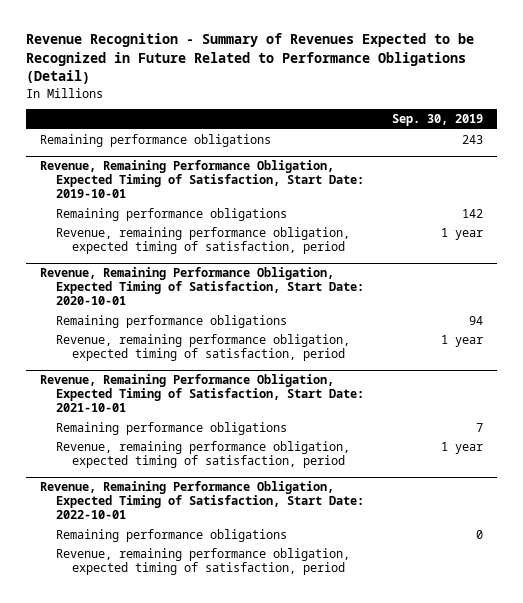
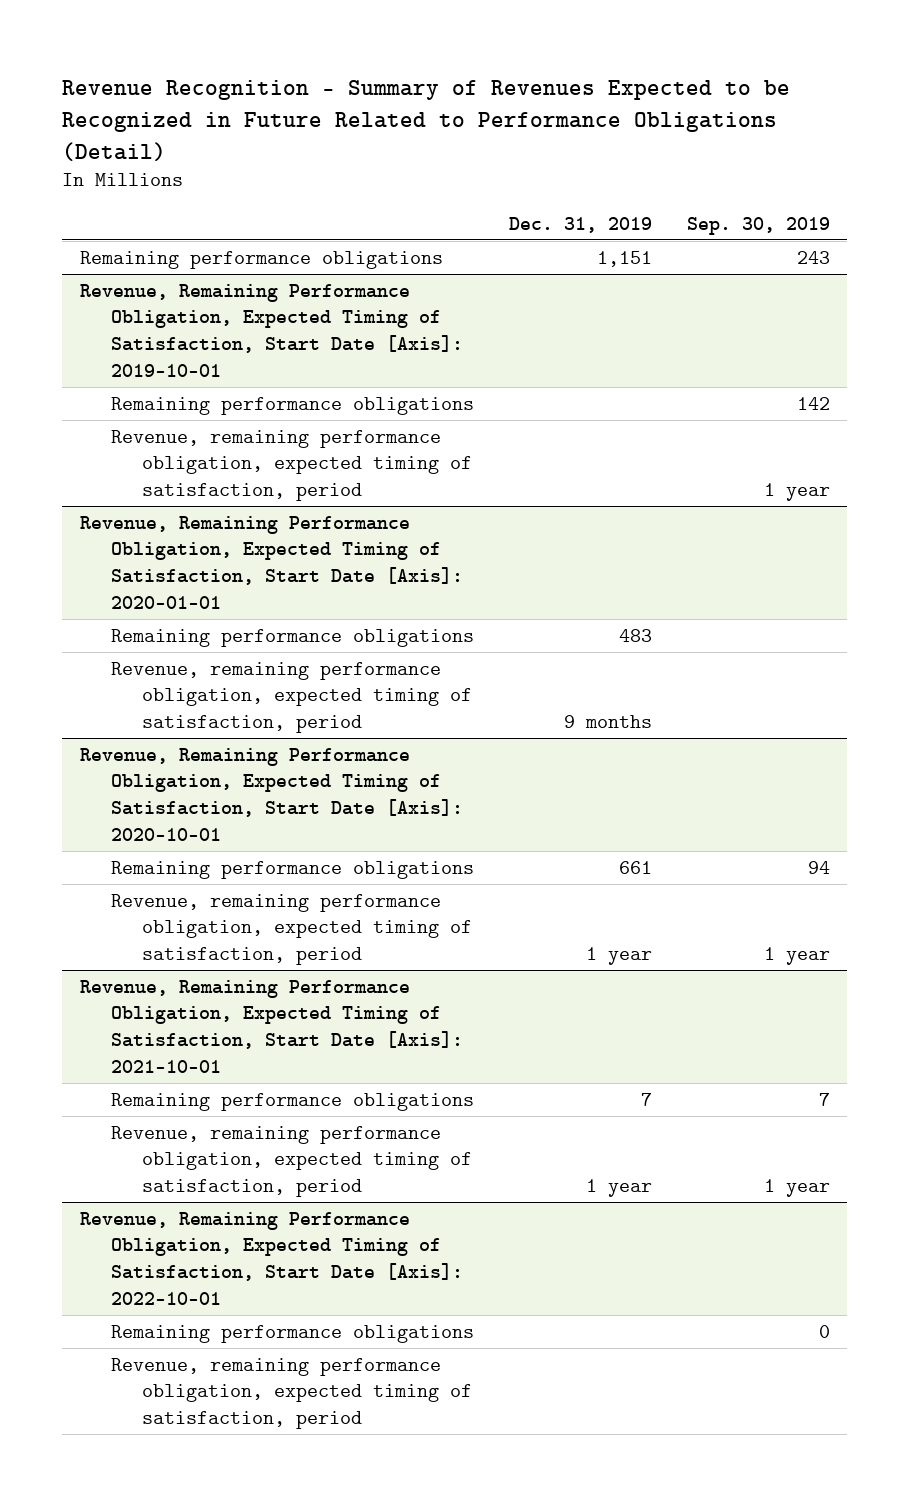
- | Sep. 30, 2019
+ | Dec. 31, 2019 | Sep. 30, 2019
- Revenue, Remaining Performance Obligation, Expected Timing of Satisfaction, Start Date: 2019-10-01
+ Revenue, Remaining Performance Obligation, Expected Timing of Satisfaction, Start Date [Axis]: 2019-10-01
- Revenue, Remaining Performance Obligation, Expected Timing of Satisfaction, Start Date: 2020-10-01
+ Revenue, Remaining Performance Obligation, Expected Timing of Satisfaction, Start Date [Axis]: 2020-01-01
+ Remaining performance obligations | 483 |
+ Revenue, remaining performance obligation, expected timing of satisfaction, period | 9 months |
+ Revenue, Remaining Performance Obligation, Expected Timing of Satisfaction, Start Date [Axis]: 2020-10-01
- Revenue, Remaining Performance Obligation, Expected Timing of Satisfaction, Start Date: 2021-10-01
+ Revenue, Remaining Performance Obligation, Expected Timing of Satisfaction, Start Date [Axis]: 2021-10-01
- Revenue, Remaining Performance Obligation, Expected Timing of Satisfaction, Start Date: 2022-10-01
+ Revenue, Remaining Performance Obligation, Expected Timing of Satisfaction, Start Date [Axis]: 2022-10-01

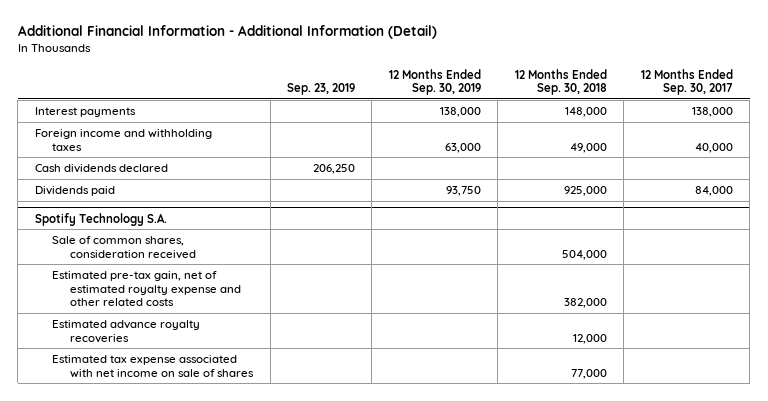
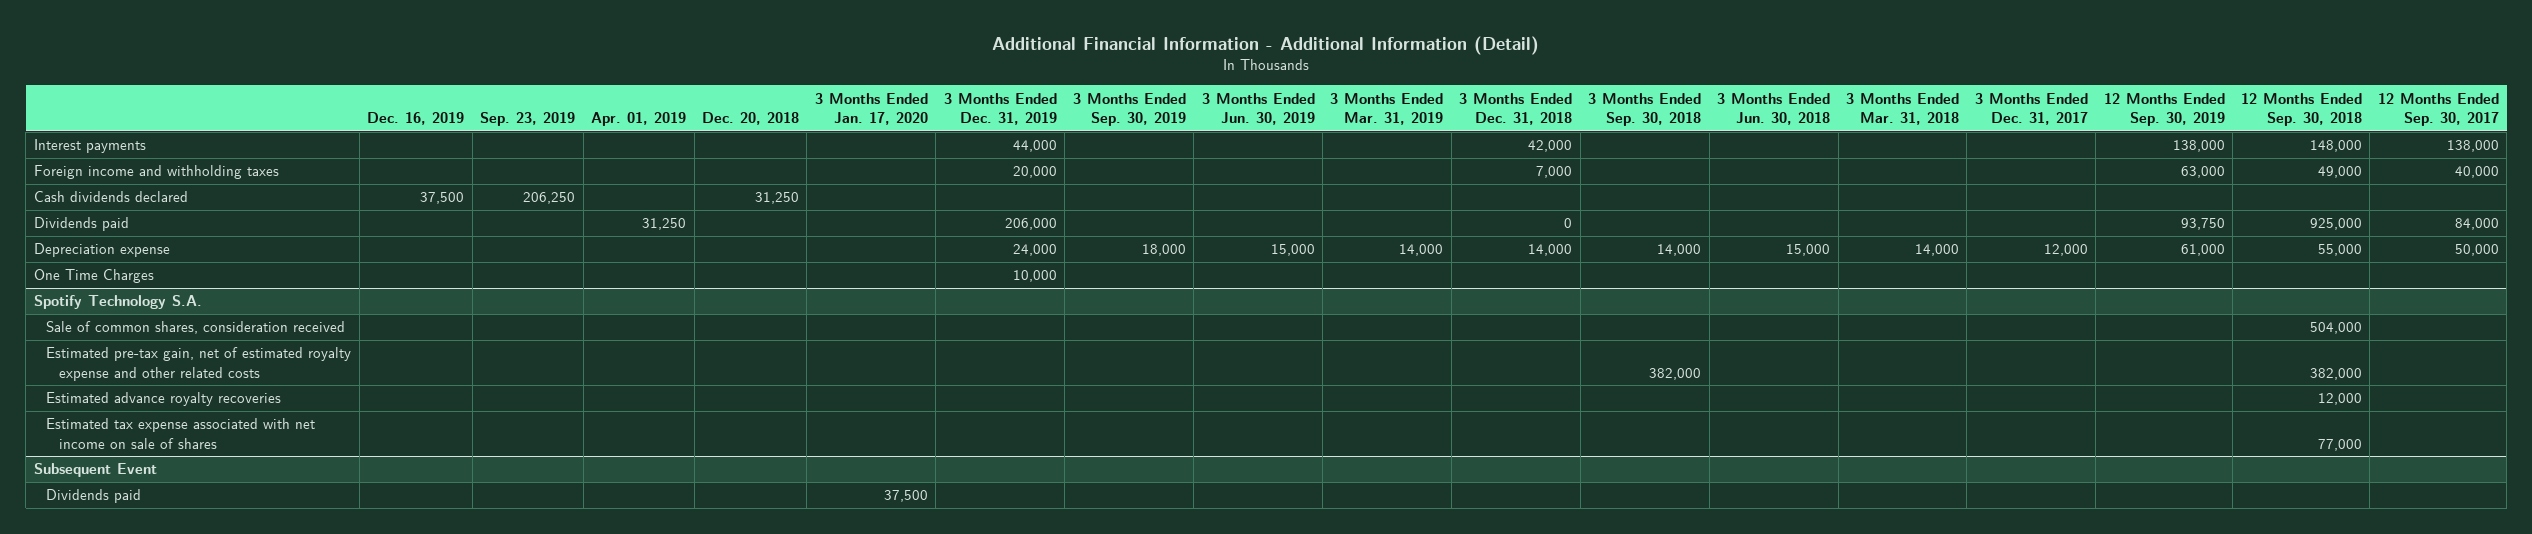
- | Sep. 23, 2019 | 12 Months Ended Sep. 30, 2019 | 12 Months Ended Sep. 30, 2018 | 12 Months Ended Sep. 30, 2017
+ | Dec. 16, 2019 | Sep. 23, 2019 | Apr. 01, 2019 | Dec. 20, 2018 | 3 Months Ended Jan. 17, 2020 | 3 Months Ended Dec. 31, 2019 | 3 Months Ended Sep. 30, 2019 | 3 Months Ended Jun. 30, 2019 | 3 Months Ended Mar. 31, 2019 | 3 Months Ended Dec. 31, 2018 | 3 Months Ended Sep. 30, 2018 | 3 Months Ended Jun. 30, 2018 | 3 Months Ended Mar. 31, 2018 | 3 Months Ended Dec. 31, 2017 | 12 Months Ended Sep. 30, 2019 | 12 Months Ended Sep. 30, 2018 | 12 Months Ended Sep. 30, 2017
+ Depreciation expense | | | | | | 24,000 | 18,000 | 15,000 | 14,000 | 14,000 | 14,000 | 15,000 | 14,000 | 12,000 | 61,000 | 55,000 | 50,000
+ One Time Charges | | | | | | 10,000 | | | | | | | | | | |
+ Subsequent Event
+ Dividends paid | | | | | 37,500 | | | | | | | | | | | |

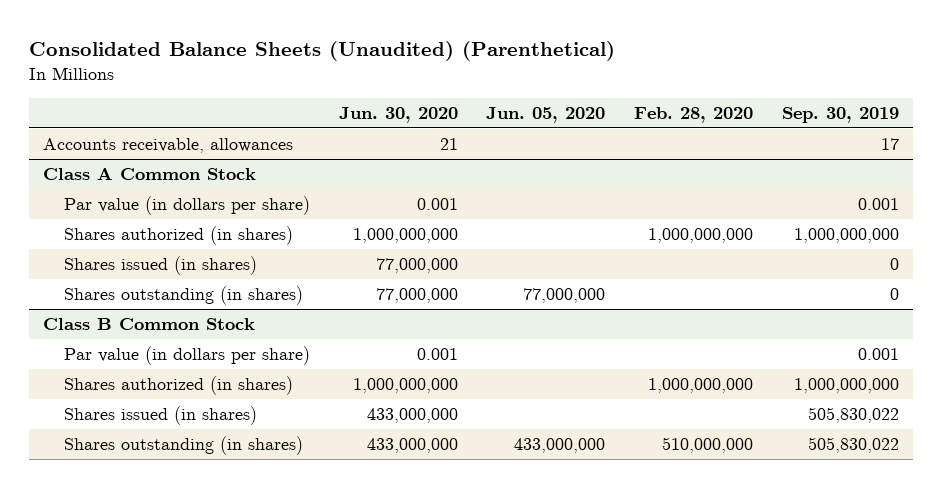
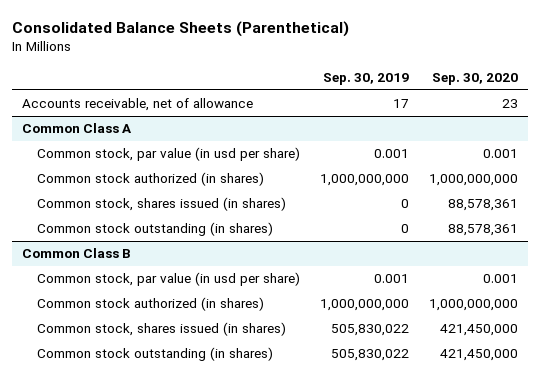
- Consolidated Balance Sheets (Unaudited) (Parenthetical)
+ Consolidated Balance Sheets (Parenthetical)
- | Jun. 30, 2020 | Jun. 05, 2020 | Feb. 28, 2020 | Sep. 30, 2019
+ | Sep. 30, 2019 | Sep. 30, 2020
- Accounts receivable, allowances | 21 | | | 17
- Class A Common Stock
- Par value (in dollars per share) | 0.001 | | | 0.001
- Shares authorized (in shares) | 1,000,000,000 | | 1,000,000,000 | 1,000,000,000
- Shares issued (in shares) | 77,000,000 | | | 0
- Shares outstanding (in shares) | 77,000,000 | 77,000,000 | | 0
- Class B Common Stock
- Par value (in dollars per share) | 0.001 | | | 0.001
- Shares authorized (in shares) | 1,000,000,000 | | 1,000,000,000 | 1,000,000,000
- Shares issued (in shares) | 433,000,000 | | | 505,830,022
- Shares outstanding (in shares) | 433,000,000 | 433,000,000 | 510,000,000 | 505,830,022
+ Accounts receivable, net of allowance | 17 | 23
+ Common Class A
+ Common stock, par value (in usd per share) | 0.001 | 0.001
+ Common stock authorized (in shares) | 1,000,000,000 | 1,000,000,000
+ Common stock, shares issued (in shares) | 0 | 88,578,361
+ Common stock outstanding (in shares) | 0 | 88,578,361
+ Common Class B
+ Common stock, par value (in usd per share) | 0.001 | 0.001
+ Common stock authorized (in shares) | 1,000,000,000 | 1,000,000,000
+ Common stock, shares issued (in shares) | 505,830,022 | 421,450,000
+ Common stock outstanding (in shares) | 505,830,022 | 421,450,000

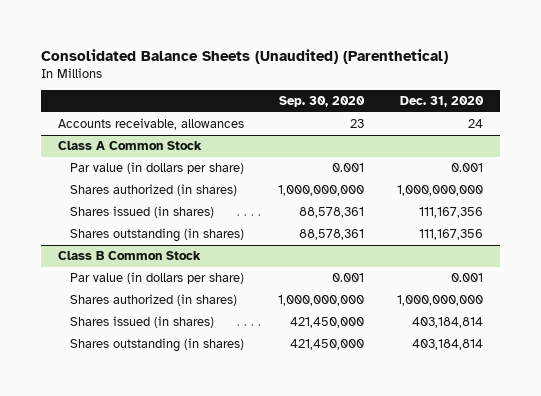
- Consolidated Balance Sheets (Parenthetical)
+ Consolidated Balance Sheets (Unaudited) (Parenthetical)
- | Sep. 30, 2019 | Sep. 30, 2020
+ | Sep. 30, 2020 | Dec. 31, 2020
- Accounts receivable, net of allowance | 17 | 23
- Common Class A
- Common stock, par value (in usd per share) | 0.001 | 0.001
- Common stock authorized (in shares) | 1,000,000,000 | 1,000,000,000
- Common stock, shares issued (in shares) | 0 | 88,578,361
- Common stock outstanding (in shares) | 0 | 88,578,361
- Common Class B
- Common stock, par value (in usd per share) | 0.001 | 0.001
- Common stock authorized (in shares) | 1,000,000,000 | 1,000,000,000
- Common stock, shares issued (in shares) | 505,830,022 | 421,450,000
- Common stock outstanding (in shares) | 505,830,022 | 421,450,000
+ Accounts receivable, allowances | 23 | 24
+ Class A Common Stock
+ Par value (in dollars per share) | 0.001 | 0.001
+ Shares authorized (in shares) | 1,000,000,000 | 1,000,000,000
+ Shares issued (in shares) | 88,578,361 | 111,167,356
+ Shares outstanding (in shares) | 88,578,361 | 111,167,356
+ Class B Common Stock
+ Par value (in dollars per share) | 0.001 | 0.001
+ Shares authorized (in shares) | 1,000,000,000 | 1,000,000,000
+ Shares issued (in shares) | 421,450,000 | 403,184,814
+ Shares outstanding (in shares) | 421,450,000 | 403,184,814

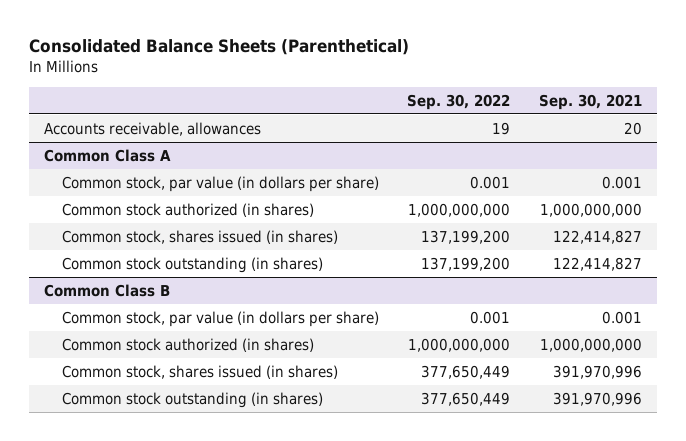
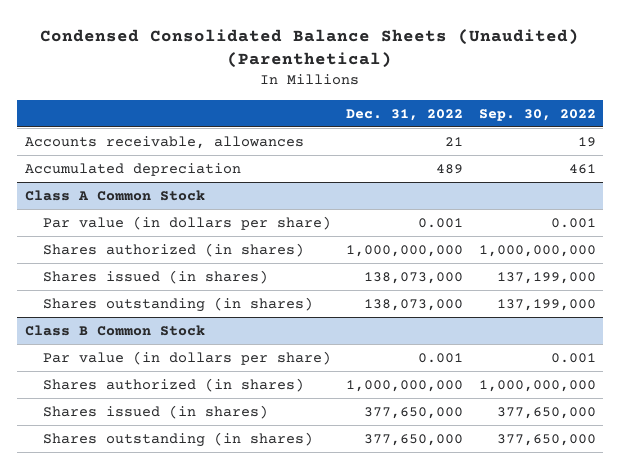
- Consolidated Balance Sheets (Parenthetical)
+ Condensed Consolidated Balance Sheets (Unaudited) (Parenthetical)
- | Sep. 30, 2022 | Sep. 30, 2021
+ | Dec. 31, 2022 | Sep. 30, 2022
- Common Class A
- Common stock, par value (in dollars per share) | 0.001 | 0.001
- Common stock authorized (in shares) | 1,000,000,000 | 1,000,000,000
- Common stock, shares issued (in shares) | 137,199,200 | 122,414,827
- Common stock outstanding (in shares) | 137,199,200 | 122,414,827
- Common Class B
- Common stock, par value (in dollars per share) | 0.001 | 0.001
- Common stock authorized (in shares) | 1,000,000,000 | 1,000,000,000
- Common stock, shares issued (in shares) | 377,650,449 | 391,970,996
- Common stock outstanding (in shares) | 377,650,449 | 391,970,996
+ Accumulated depreciation | 489 | 461
+ Class A Common Stock
+ Par value (in dollars per share) | 0.001 | 0.001
+ Shares authorized (in shares) | 1,000,000,000 | 1,000,000,000
+ Shares issued (in shares) | 138,073,000 | 137,199,000
+ Shares outstanding (in shares) | 138,073,000 | 137,199,000
+ Class B Common Stock
+ Par value (in dollars per share) | 0.001 | 0.001
+ Shares authorized (in shares) | 1,000,000,000 | 1,000,000,000
+ Shares issued (in shares) | 377,650,000 | 377,650,000
+ Shares outstanding (in shares) | 377,650,000 | 377,650,000

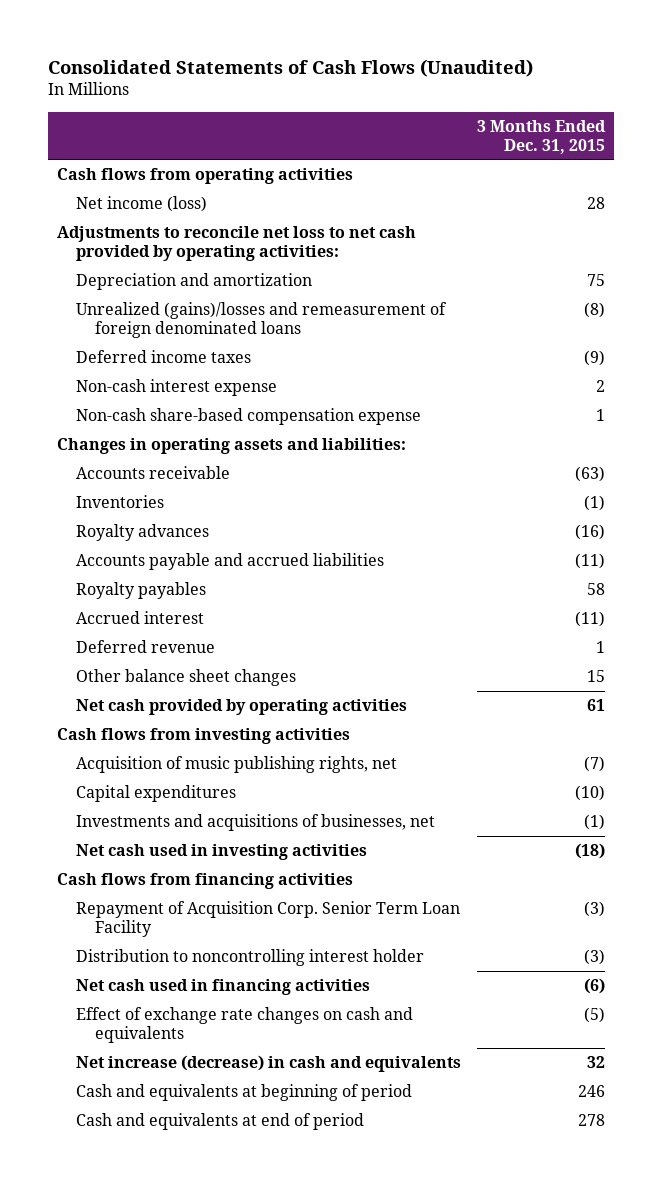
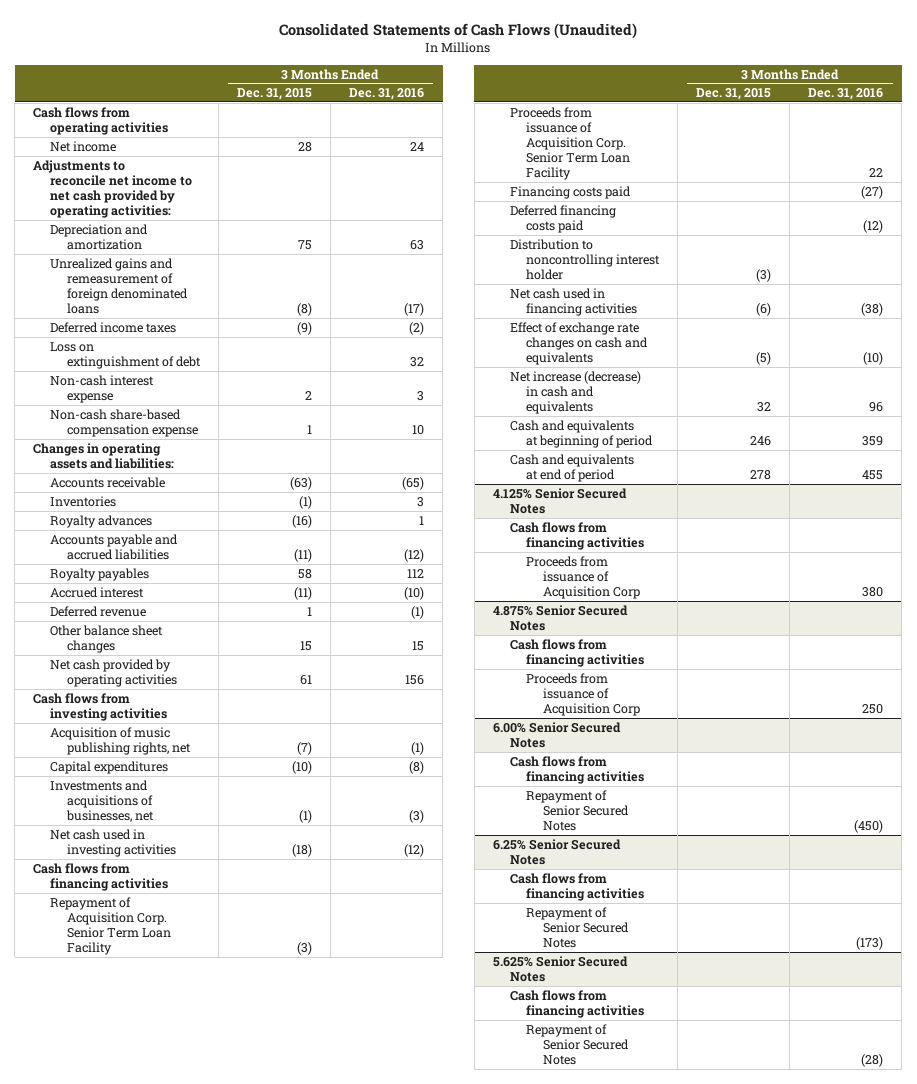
- | 3 Months Ended Dec. 31, 2015
+ | 3 Months Ended Dec. 31, 2015 | 3 Months Ended Dec. 31, 2016
- Net income (loss) | 28
- Adjustments to reconcile net loss to net cash provided by operating activities:
+ Net income | 28 | 24
+ Adjustments to reconcile net income to net cash provided by operating activities:
- Unrealized (gains)/losses and remeasurement of foreign denominated loans | (8)
+ Unrealized gains and remeasurement of foreign denominated loans | (8) | (17)
+ Loss on extinguishment of debt | | 32
+ Proceeds from issuance of Acquisition Corp. Senior Term Loan Facility | | 22
+ Financing costs paid | | (27)
+ Deferred financing costs paid | | (12)
+ 4.125% Senior Secured Notes
+ Cash flows from financing activities
+ Proceeds from issuance of Acquisition Corp | | 380
+ 4.875% Senior Secured Notes
+ Cash flows from financing activities
+ Proceeds from issuance of Acquisition Corp | | 250
+ 6.00% Senior Secured Notes
+ Cash flows from financing activities
+ Repayment of Senior Secured Notes | | (450)
+ 6.25% Senior Secured Notes
+ Cash flows from financing activities
+ Repayment of Senior Secured Notes | | (173)
+ 5.625% Senior Secured Notes
+ Cash flows from financing activities
+ Repayment of Senior Secured Notes | | (28)

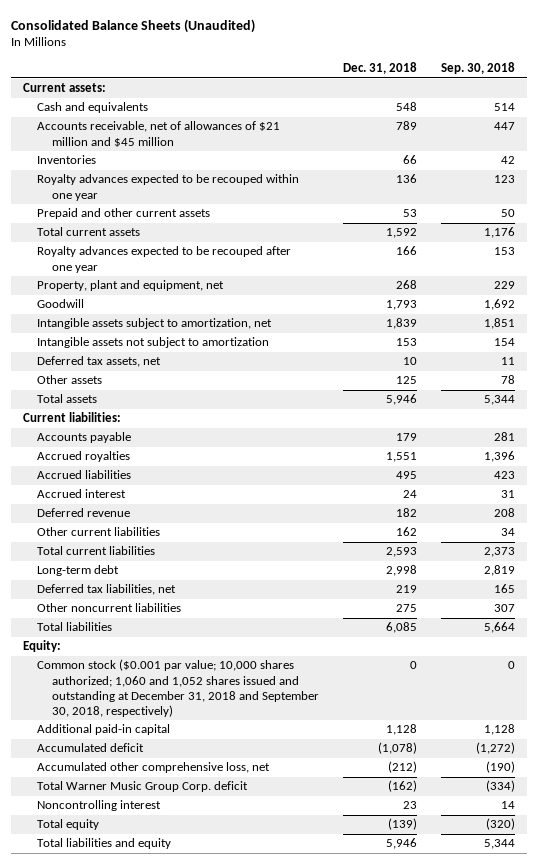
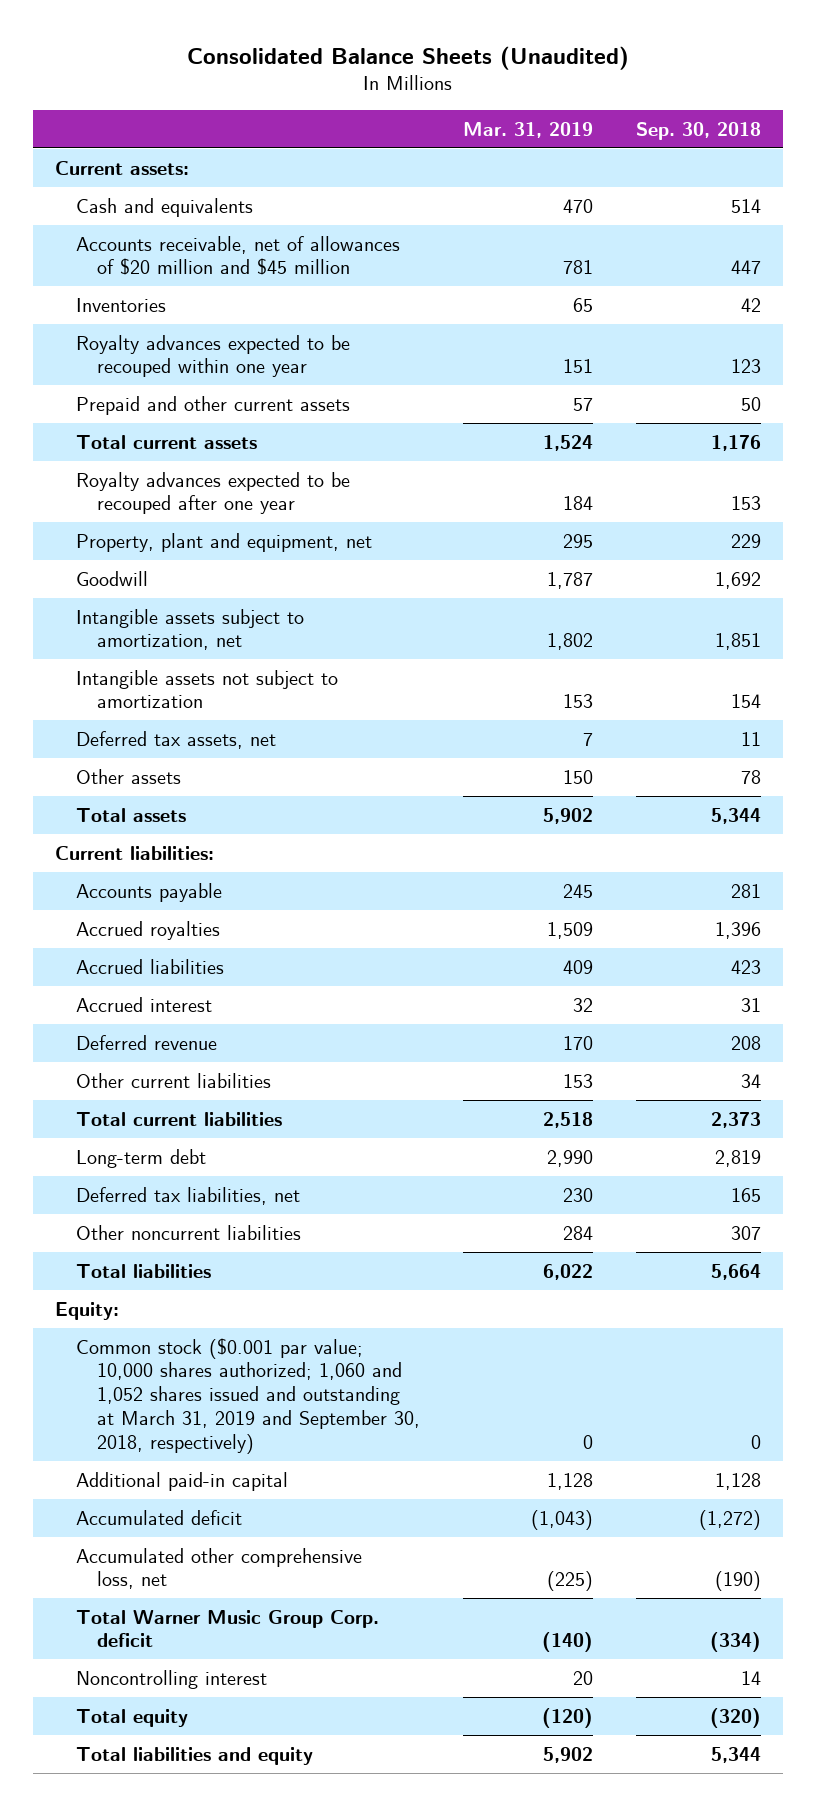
- | Dec. 31, 2018 | Sep. 30, 2018
+ | Mar. 31, 2019 | Sep. 30, 2018
- Accounts receivable, net of allowances of $21 million and $45 million | 789 | 447
+ Accounts receivable, net of allowances of $20 million and $45 million | 781 | 447
- Common stock ($0.001 par value; 10,000 shares authorized; 1,060 and 1,052 shares issued and outstanding at December 31, 2018 and September 30, 2018, respectively) | 0 | 0
+ Common stock ($0.001 par value; 10,000 shares authorized; 1,060 and 1,052 shares issued and outstanding at March 31, 2019 and September 30, 2018, respectively) | 0 | 0

